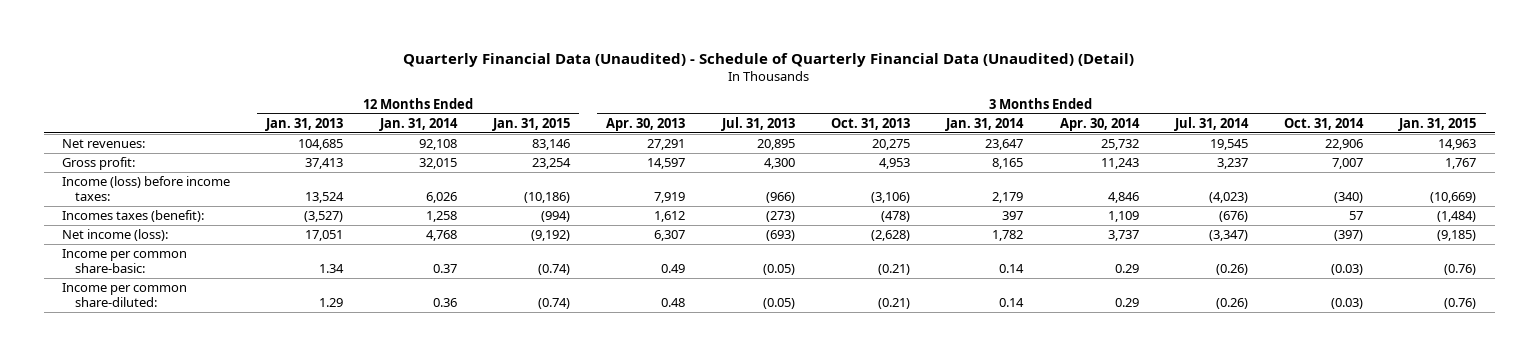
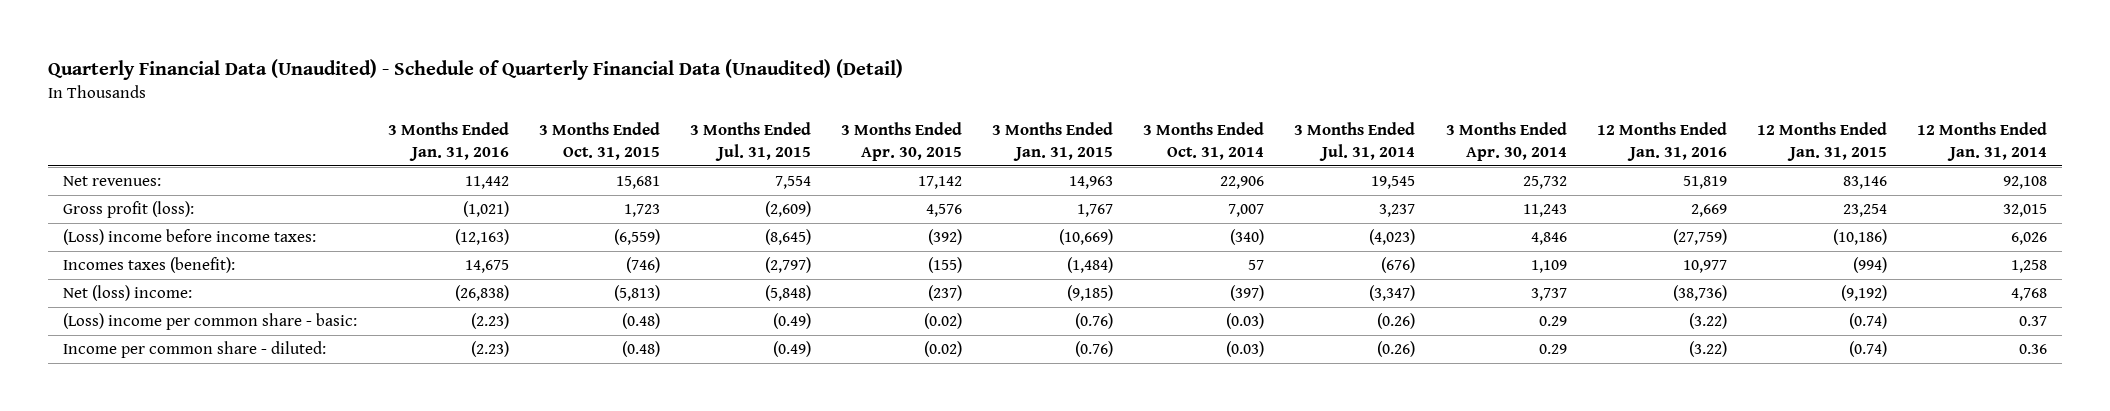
- | 12 Months Ended Jan. 31, 2013 | 12 Months Ended Jan. 31, 2014 | 12 Months Ended Jan. 31, 2015 | 3 Months Ended Apr. 30, 2013 | 3 Months Ended Jul. 31, 2013 | 3 Months Ended Oct. 31, 2013 | 3 Months Ended Jan. 31, 2014 | 3 Months Ended Apr. 30, 2014 | 3 Months Ended Jul. 31, 2014 | 3 Months Ended Oct. 31, 2014 | 3 Months Ended Jan. 31, 2015
+ | 3 Months Ended Jan. 31, 2016 | 3 Months Ended Oct. 31, 2015 | 3 Months Ended Jul. 31, 2015 | 3 Months Ended Apr. 30, 2015 | 3 Months Ended Jan. 31, 2015 | 3 Months Ended Oct. 31, 2014 | 3 Months Ended Jul. 31, 2014 | 3 Months Ended Apr. 30, 2014 | 12 Months Ended Jan. 31, 2016 | 12 Months Ended Jan. 31, 2015 | 12 Months Ended Jan. 31, 2014
- Gross profit: | 37,413 | 32,015 | 23,254 | 14,597 | 4,300 | 4,953 | 8,165 | 11,243 | 3,237 | 7,007 | 1,767
- Income (loss) before income taxes: | 13,524 | 6,026 | (10,186) | 7,919 | (966) | (3,106) | 2,179 | 4,846 | (4,023) | (340) | (10,669)
+ Gross profit (loss): | (1,021) | 1,723 | (2,609) | 4,576 | 1,767 | 7,007 | 3,237 | 11,243 | 2,669 | 23,254 | 32,015
+ (Loss) income before income taxes: | (12,163) | (6,559) | (8,645) | (392) | (10,669) | (340) | (4,023) | 4,846 | (27,759) | (10,186) | 6,026
- Net income (loss): | 17,051 | 4,768 | (9,192) | 6,307 | (693) | (2,628) | 1,782 | 3,737 | (3,347) | (397) | (9,185)
- Income per common share-basic: | 1.34 | 0.37 | (0.74) | 0.49 | (0.05) | (0.21) | 0.14 | 0.29 | (0.26) | (0.03) | (0.76)
- Income per common share-diluted: | 1.29 | 0.36 | (0.74) | 0.48 | (0.05) | (0.21) | 0.14 | 0.29 | (0.26) | (0.03) | (0.76)
+ Net (loss) income: | (26,838) | (5,813) | (5,848) | (237) | (9,185) | (397) | (3,347) | 3,737 | (38,736) | (9,192) | 4,768
+ (Loss) income per common share - basic: | (2.23) | (0.48) | (0.49) | (0.02) | (0.76) | (0.03) | (0.26) | 0.29 | (3.22) | (0.74) | 0.37
+ Income per common share - diluted: | (2.23) | (0.48) | (0.49) | (0.02) | (0.76) | (0.03) | (0.26) | 0.29 | (3.22) | (0.74) | 0.36

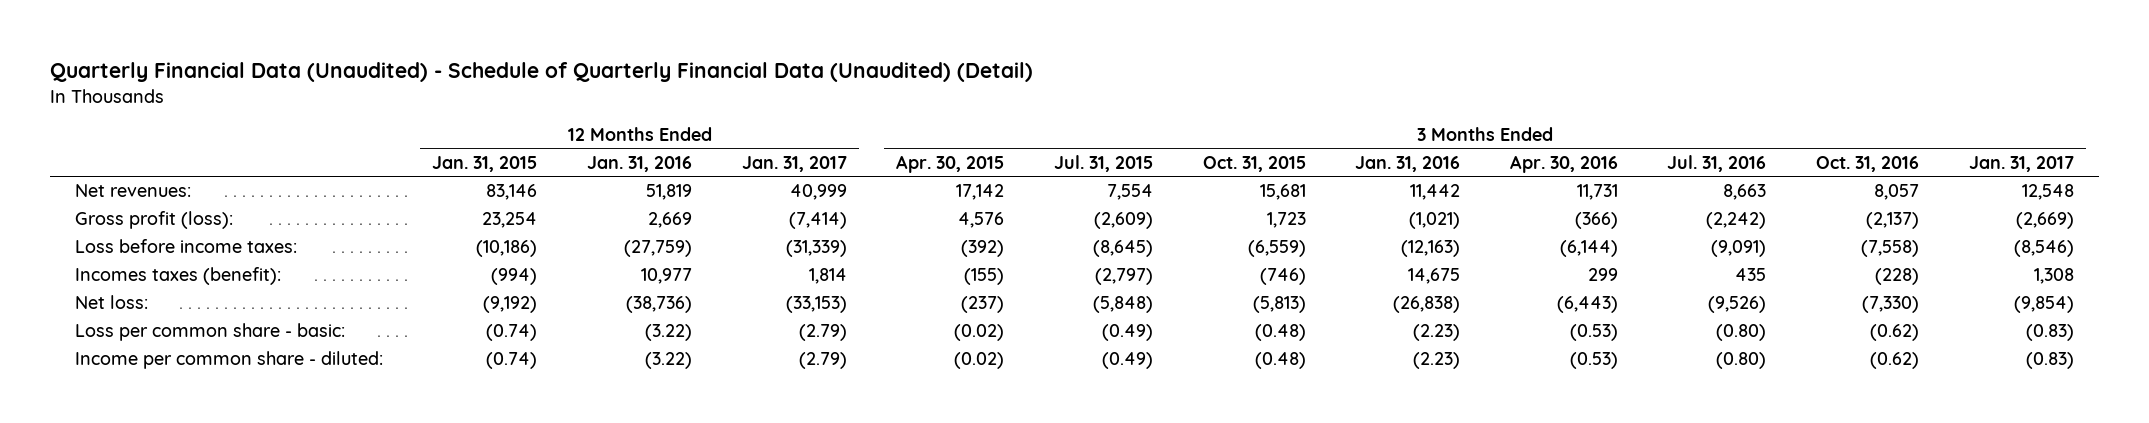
- | 3 Months Ended Jan. 31, 2016 | 3 Months Ended Oct. 31, 2015 | 3 Months Ended Jul. 31, 2015 | 3 Months Ended Apr. 30, 2015 | 3 Months Ended Jan. 31, 2015 | 3 Months Ended Oct. 31, 2014 | 3 Months Ended Jul. 31, 2014 | 3 Months Ended Apr. 30, 2014 | 12 Months Ended Jan. 31, 2016 | 12 Months Ended Jan. 31, 2015 | 12 Months Ended Jan. 31, 2014
+ | 12 Months Ended Jan. 31, 2015 | 12 Months Ended Jan. 31, 2016 | 12 Months Ended Jan. 31, 2017 | 3 Months Ended Apr. 30, 2015 | 3 Months Ended Jul. 31, 2015 | 3 Months Ended Oct. 31, 2015 | 3 Months Ended Jan. 31, 2016 | 3 Months Ended Apr. 30, 2016 | 3 Months Ended Jul. 31, 2016 | 3 Months Ended Oct. 31, 2016 | 3 Months Ended Jan. 31, 2017
- (Loss) income before income taxes: | (12,163) | (6,559) | (8,645) | (392) | (10,669) | (340) | (4,023) | 4,846 | (27,759) | (10,186) | 6,026
+ Loss before income taxes: | (10,186) | (27,759) | (31,339) | (392) | (8,645) | (6,559) | (12,163) | (6,144) | (9,091) | (7,558) | (8,546)
- Net (loss) income: | (26,838) | (5,813) | (5,848) | (237) | (9,185) | (397) | (3,347) | 3,737 | (38,736) | (9,192) | 4,768
- (Loss) income per common share - basic: | (2.23) | (0.48) | (0.49) | (0.02) | (0.76) | (0.03) | (0.26) | 0.29 | (3.22) | (0.74) | 0.37
+ Net loss: | (9,192) | (38,736) | (33,153) | (237) | (5,848) | (5,813) | (26,838) | (6,443) | (9,526) | (7,330) | (9,854)
+ Loss per common share - basic: | (0.74) | (3.22) | (2.79) | (0.02) | (0.49) | (0.48) | (2.23) | (0.53) | (0.80) | (0.62) | (0.83)

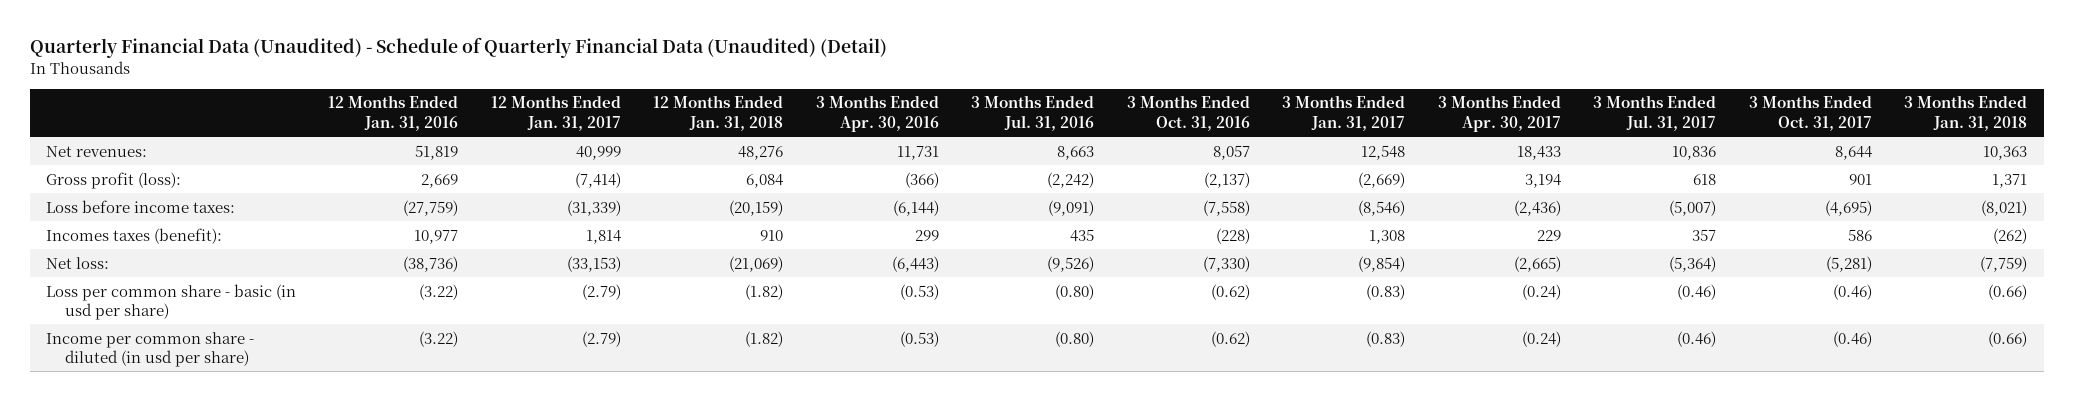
- | 12 Months Ended Jan. 31, 2015 | 12 Months Ended Jan. 31, 2016 | 12 Months Ended Jan. 31, 2017 | 3 Months Ended Apr. 30, 2015 | 3 Months Ended Jul. 31, 2015 | 3 Months Ended Oct. 31, 2015 | 3 Months Ended Jan. 31, 2016 | 3 Months Ended Apr. 30, 2016 | 3 Months Ended Jul. 31, 2016 | 3 Months Ended Oct. 31, 2016 | 3 Months Ended Jan. 31, 2017
+ | 12 Months Ended Jan. 31, 2016 | 12 Months Ended Jan. 31, 2017 | 12 Months Ended Jan. 31, 2018 | 3 Months Ended Apr. 30, 2016 | 3 Months Ended Jul. 31, 2016 | 3 Months Ended Oct. 31, 2016 | 3 Months Ended Jan. 31, 2017 | 3 Months Ended Apr. 30, 2017 | 3 Months Ended Jul. 31, 2017 | 3 Months Ended Oct. 31, 2017 | 3 Months Ended Jan. 31, 2018
- Loss per common share - basic: | (0.74) | (3.22) | (2.79) | (0.02) | (0.49) | (0.48) | (2.23) | (0.53) | (0.80) | (0.62) | (0.83)
- Income per common share - diluted: | (0.74) | (3.22) | (2.79) | (0.02) | (0.49) | (0.48) | (2.23) | (0.53) | (0.80) | (0.62) | (0.83)
+ Loss per common share - basic (in usd per share) | (3.22) | (2.79) | (1.82) | (0.53) | (0.80) | (0.62) | (0.83) | (0.24) | (0.46) | (0.46) | (0.66)
+ Income per common share - diluted (in usd per share) | (3.22) | (2.79) | (1.82) | (0.53) | (0.80) | (0.62) | (0.83) | (0.24) | (0.46) | (0.46) | (0.66)

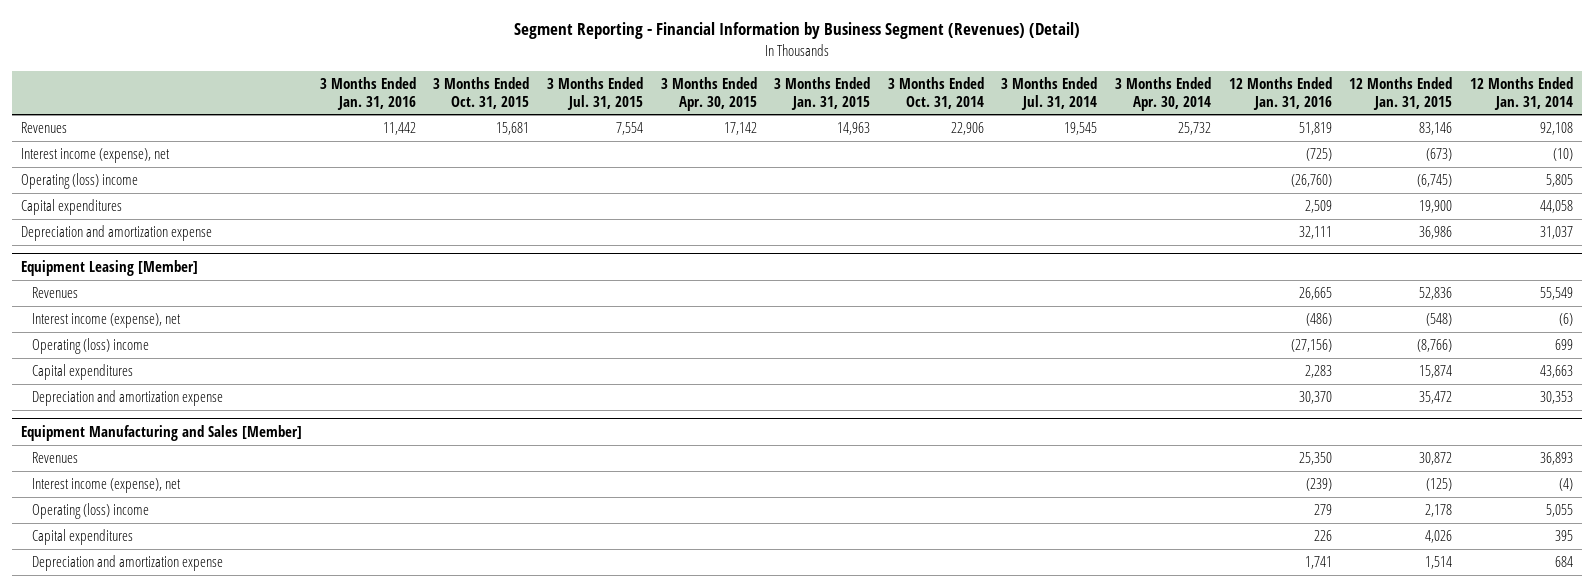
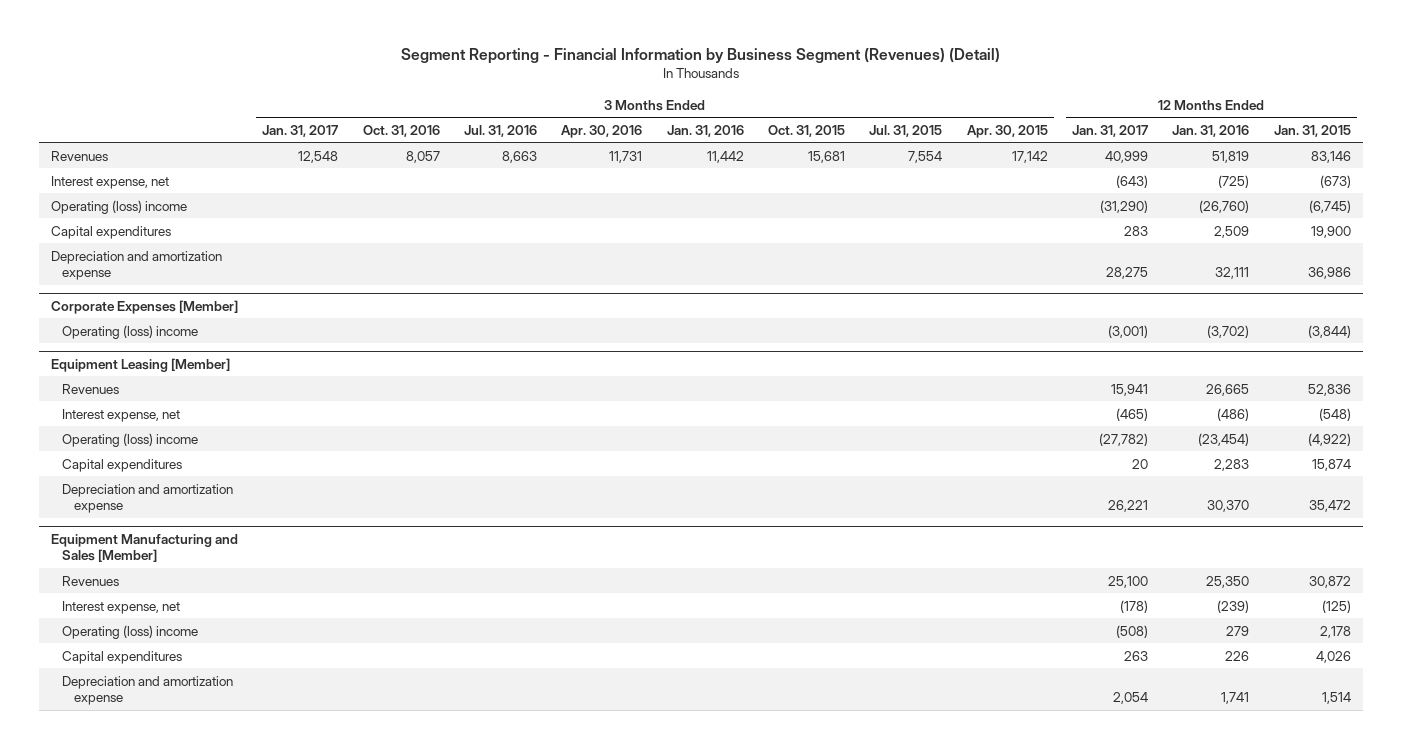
- | 3 Months Ended Jan. 31, 2016 | 3 Months Ended Oct. 31, 2015 | 3 Months Ended Jul. 31, 2015 | 3 Months Ended Apr. 30, 2015 | 3 Months Ended Jan. 31, 2015 | 3 Months Ended Oct. 31, 2014 | 3 Months Ended Jul. 31, 2014 | 3 Months Ended Apr. 30, 2014 | 12 Months Ended Jan. 31, 2016 | 12 Months Ended Jan. 31, 2015 | 12 Months Ended Jan. 31, 2014
+ | 3 Months Ended Jan. 31, 2017 | 3 Months Ended Oct. 31, 2016 | 3 Months Ended Jul. 31, 2016 | 3 Months Ended Apr. 30, 2016 | 3 Months Ended Jan. 31, 2016 | 3 Months Ended Oct. 31, 2015 | 3 Months Ended Jul. 31, 2015 | 3 Months Ended Apr. 30, 2015 | 12 Months Ended Jan. 31, 2017 | 12 Months Ended Jan. 31, 2016 | 12 Months Ended Jan. 31, 2015
- Interest income (expense), net | | | | | | | | | (725) | (673) | (10)
+ Interest expense, net | | | | | | | | | (643) | (725) | (673)
+ Corporate Expenses [Member]
+ Operating (loss) income | | | | | | | | | (3,001) | (3,702) | (3,844)
@ Equipment Leasing [Member]
- Interest income (expense), net | | | | | | | | | (486) | (548) | (6)
- Operating (loss) income | | | | | | | | | (27,156) | (8,766) | 699
+ Interest expense, net | | | | | | | | | (465) | (486) | (548)
+ Operating (loss) income | | | | | | | | | (27,782) | (23,454) | (4,922)
@ Equipment Manufacturing and Sales [Member]
- Interest income (expense), net | | | | | | | | | (239) | (125) | (4)
+ Interest expense, net | | | | | | | | | (178) | (239) | (125)

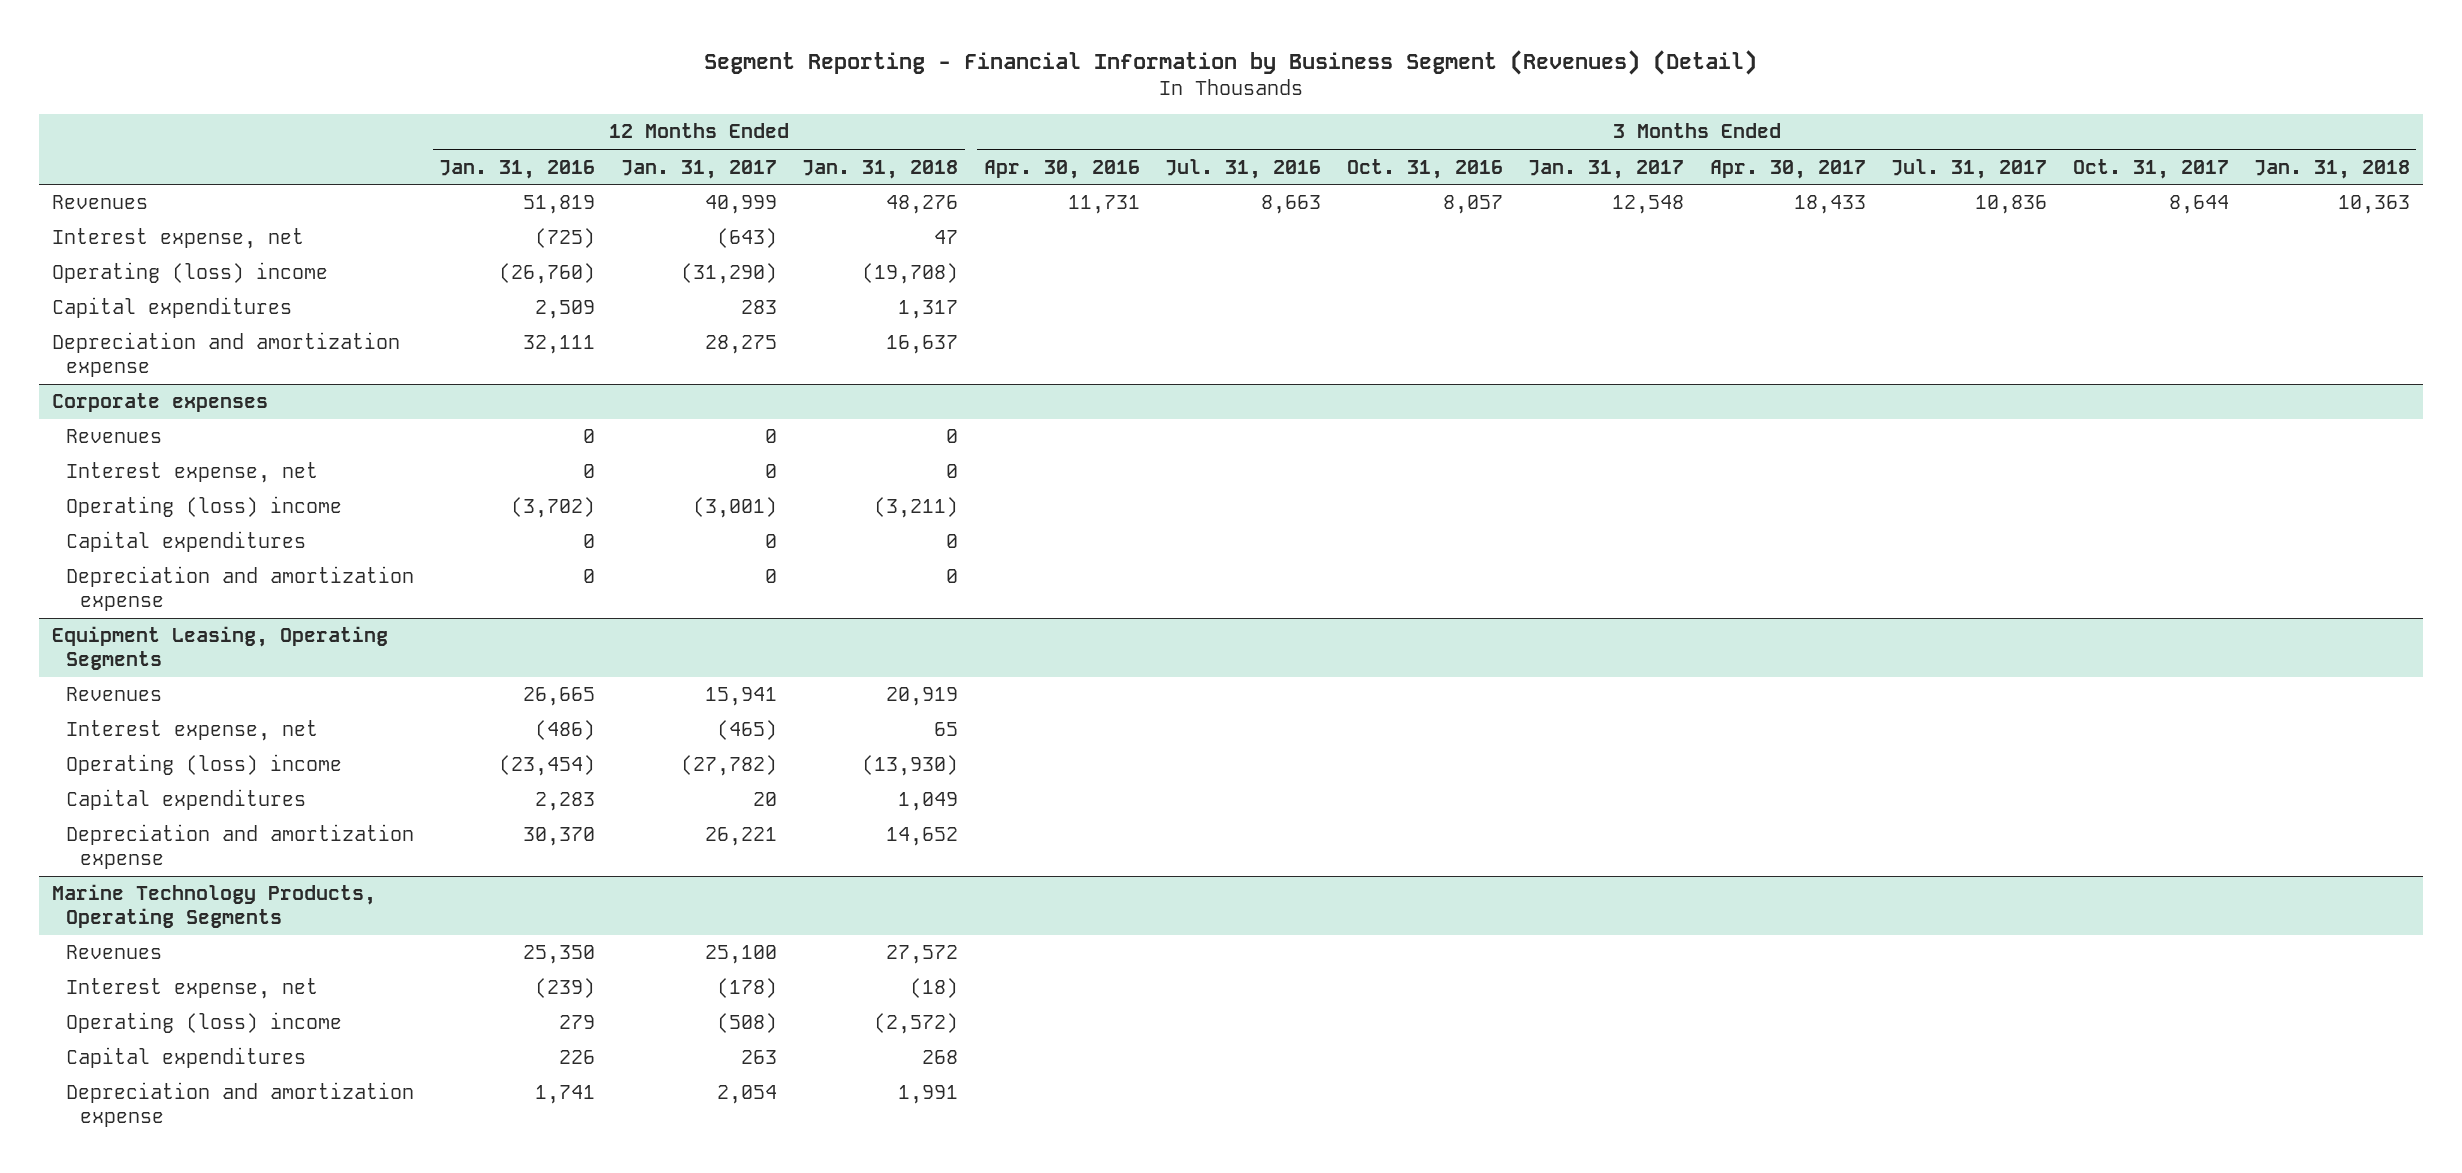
- | 3 Months Ended Jan. 31, 2017 | 3 Months Ended Oct. 31, 2016 | 3 Months Ended Jul. 31, 2016 | 3 Months Ended Apr. 30, 2016 | 3 Months Ended Jan. 31, 2016 | 3 Months Ended Oct. 31, 2015 | 3 Months Ended Jul. 31, 2015 | 3 Months Ended Apr. 30, 2015 | 12 Months Ended Jan. 31, 2017 | 12 Months Ended Jan. 31, 2016 | 12 Months Ended Jan. 31, 2015
+ | 12 Months Ended Jan. 31, 2016 | 12 Months Ended Jan. 31, 2017 | 12 Months Ended Jan. 31, 2018 | 3 Months Ended Apr. 30, 2016 | 3 Months Ended Jul. 31, 2016 | 3 Months Ended Oct. 31, 2016 | 3 Months Ended Jan. 31, 2017 | 3 Months Ended Apr. 30, 2017 | 3 Months Ended Jul. 31, 2017 | 3 Months Ended Oct. 31, 2017 | 3 Months Ended Jan. 31, 2018
- Corporate Expenses [Member]
+ Corporate expenses
+ Revenues | 0 | 0 | 0 | | | | | | | |
+ Interest expense, net | 0 | 0 | 0 | | | | | | | |
- Equipment Leasing [Member]
+ Capital expenditures | 0 | 0 | 0 | | | | | | | |
+ Depreciation and amortization expense | 0 | 0 | 0 | | | | | | | |
+ Equipment Leasing, Operating Segments
- Equipment Manufacturing and Sales [Member]
+ Marine Technology Products, Operating Segments

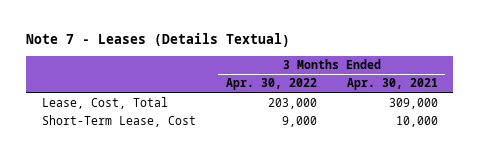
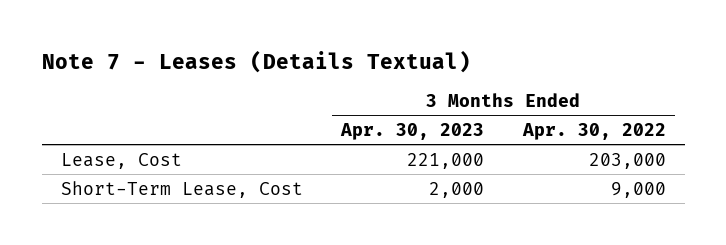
- | 3 Months Ended Apr. 30, 2022 | 3 Months Ended Apr. 30, 2021
+ | 3 Months Ended Apr. 30, 2023 | 3 Months Ended Apr. 30, 2022
- Lease, Cost, Total | 203,000 | 309,000
+ Lease, Cost | 221,000 | 203,000

